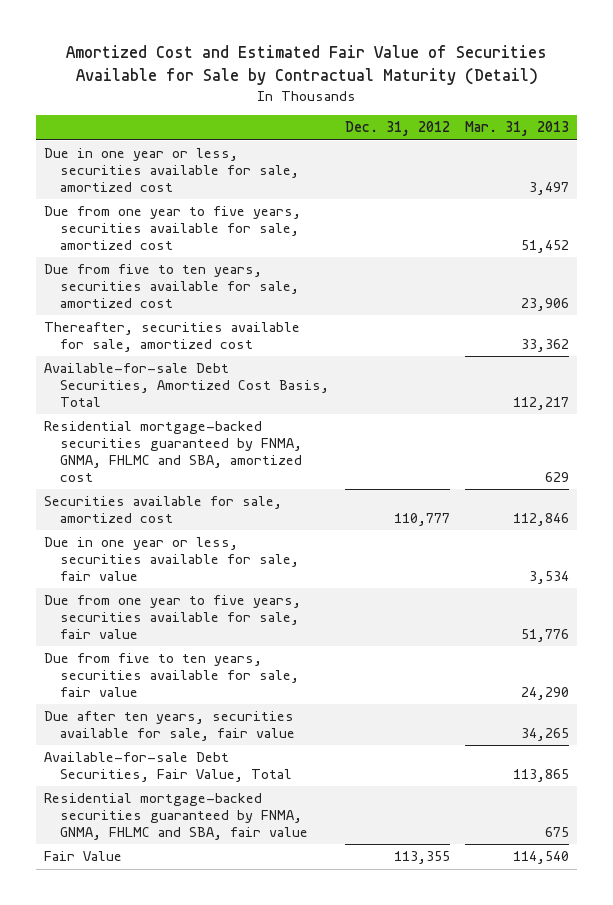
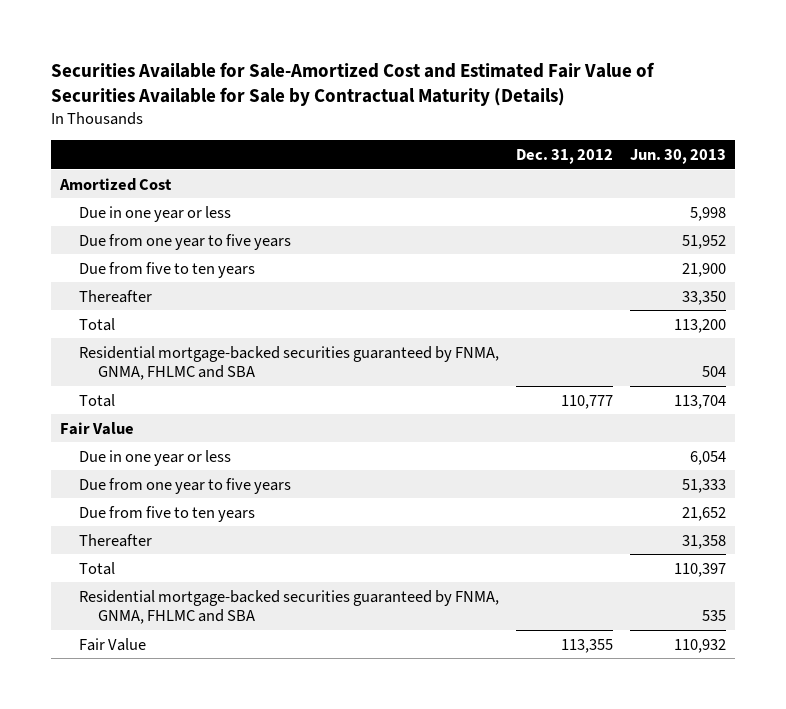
- Amortized Cost and Estimated Fair Value of Securities Available for Sale by Contractual Maturity (Detail)
+ Securities Available for Sale-Amortized Cost and Estimated Fair Value of Securities Available for Sale by Contractual Maturity (Details)
- | Dec. 31, 2012 | Mar. 31, 2013
+ | Dec. 31, 2012 | Jun. 30, 2013
- Due in one year or less, securities available for sale, amortized cost | | 3,497
- Due from one year to five years, securities available for sale, amortized cost | | 51,452
- Due from five to ten years, securities available for sale, amortized cost | | 23,906
- Thereafter, securities available for sale, amortized cost | | 33,362
- Available-for-sale Debt Securities, Amortized Cost Basis, Total | | 112,217
- Residential mortgage-backed securities guaranteed by FNMA, GNMA, FHLMC and SBA, amortized cost | | 629
- Securities available for sale, amortized cost | 110,777 | 112,846
- Due in one year or less, securities available for sale, fair value | | 3,534
- Due from one year to five years, securities available for sale, fair value | | 51,776
- Due from five to ten years, securities available for sale, fair value | | 24,290
- Due after ten years, securities available for sale, fair value | | 34,265
- Available-for-sale Debt Securities, Fair Value, Total | | 113,865
- Residential mortgage-backed securities guaranteed by FNMA, GNMA, FHLMC and SBA, fair value | | 675
+ Amortized Cost
+ Due in one year or less | | 5,998
+ Due from one year to five years | | 51,952
+ Due from five to ten years | | 21,900
+ Thereafter | | 33,350
+ Total | | 113,200
+ Residential mortgage-backed securities guaranteed by FNMA, GNMA, FHLMC and SBA | | 504
+ Total | 110,777 | 113,704
+ Fair Value
+ Due in one year or less | | 6,054
+ Due from one year to five years | | 51,333
+ Due from five to ten years | | 21,652
+ Thereafter | | 31,358
+ Total | | 110,397
+ Residential mortgage-backed securities guaranteed by FNMA, GNMA, FHLMC and SBA | | 535

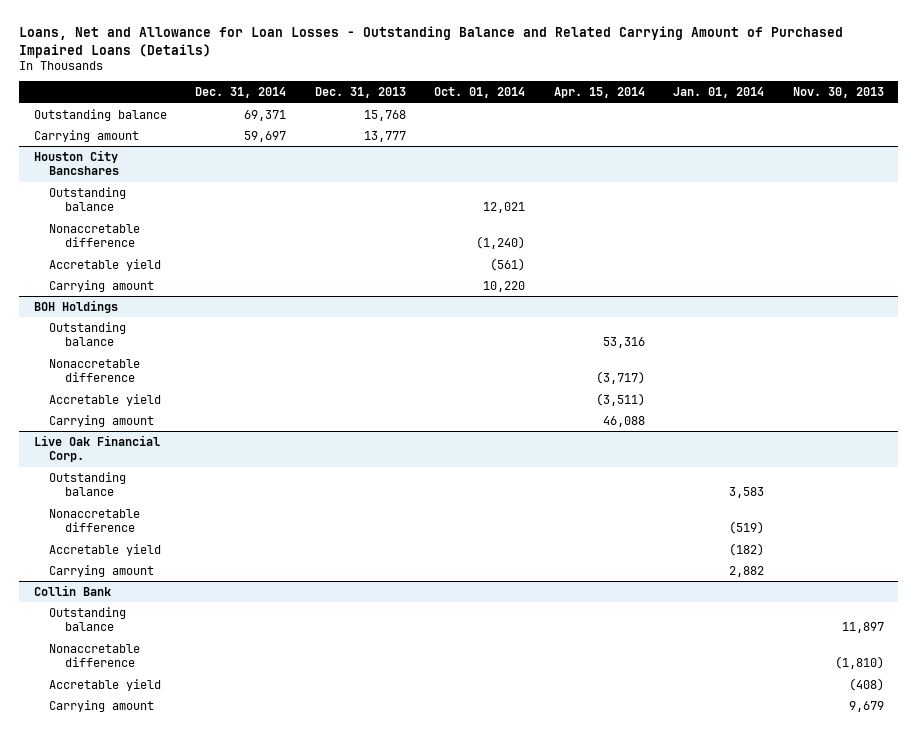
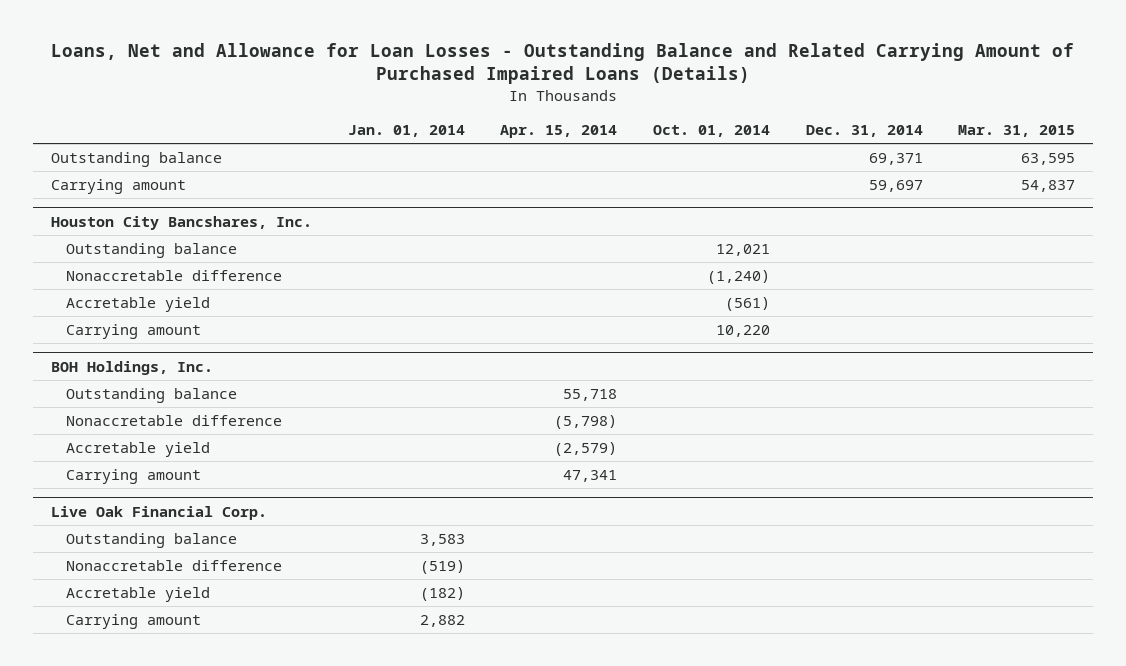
- | Dec. 31, 2014 | Dec. 31, 2013 | Oct. 01, 2014 | Apr. 15, 2014 | Jan. 01, 2014 | Nov. 30, 2013
+ | Jan. 01, 2014 | Apr. 15, 2014 | Oct. 01, 2014 | Dec. 31, 2014 | Mar. 31, 2015
- Houston City Bancshares
+ Houston City Bancshares, Inc.
- BOH Holdings
- Outstanding balance | | | | 53,316 | |
- Nonaccretable difference | | | | (3,717) | |
- Accretable yield | | | | (3,511) | |
- Carrying amount | | | | 46,088 | |
+ BOH Holdings, Inc.
+ Outstanding balance | | 55,718 | | |
+ Nonaccretable difference | | (5,798) | | |
+ Accretable yield | | (2,579) | | |
+ Carrying amount | | 47,341 | | |
- Collin Bank
- Outstanding balance | | | | | | 11,897
- Nonaccretable difference | | | | | | (1,810)
- Accretable yield | | | | | | (408)
- Carrying amount | | | | | | 9,679

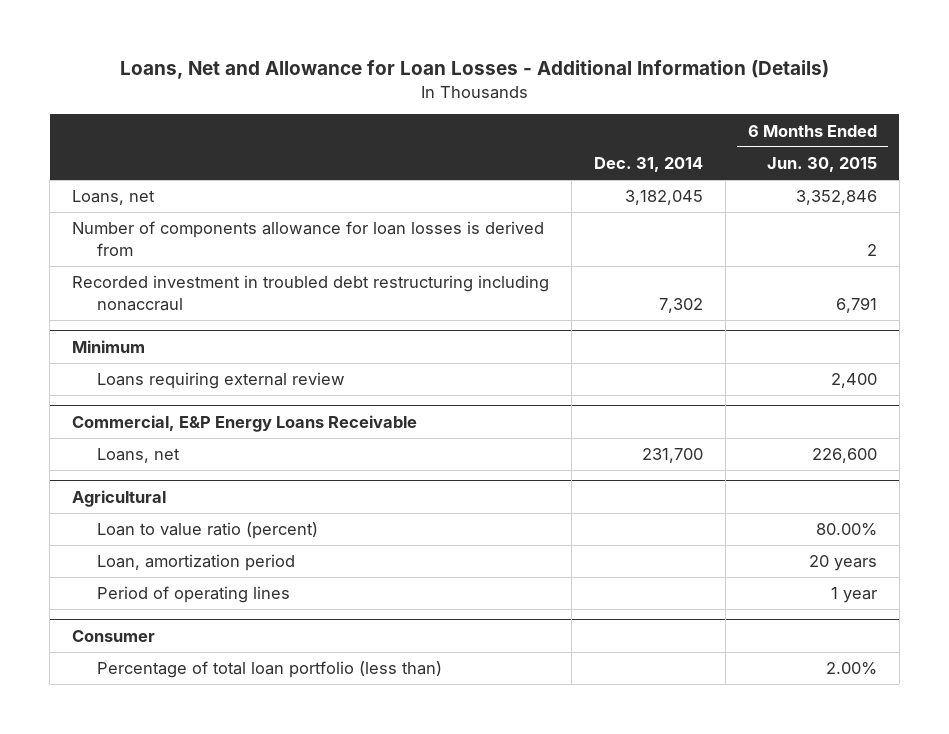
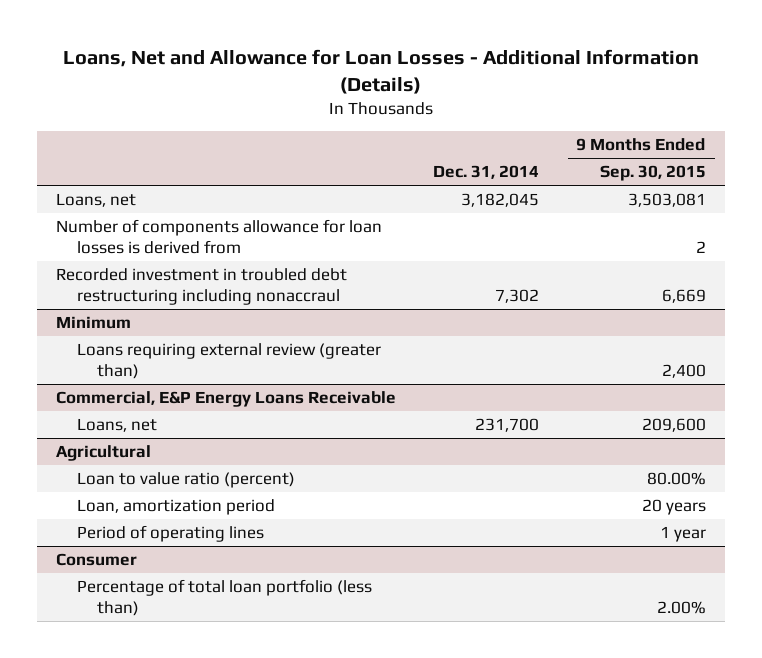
- | Dec. 31, 2014 | 6 Months Ended Jun. 30, 2015
+ | Dec. 31, 2014 | 9 Months Ended Sep. 30, 2015
@ Minimum
- Loans requiring external review | | 2,400
+ Loans requiring external review (greater than) | | 2,400

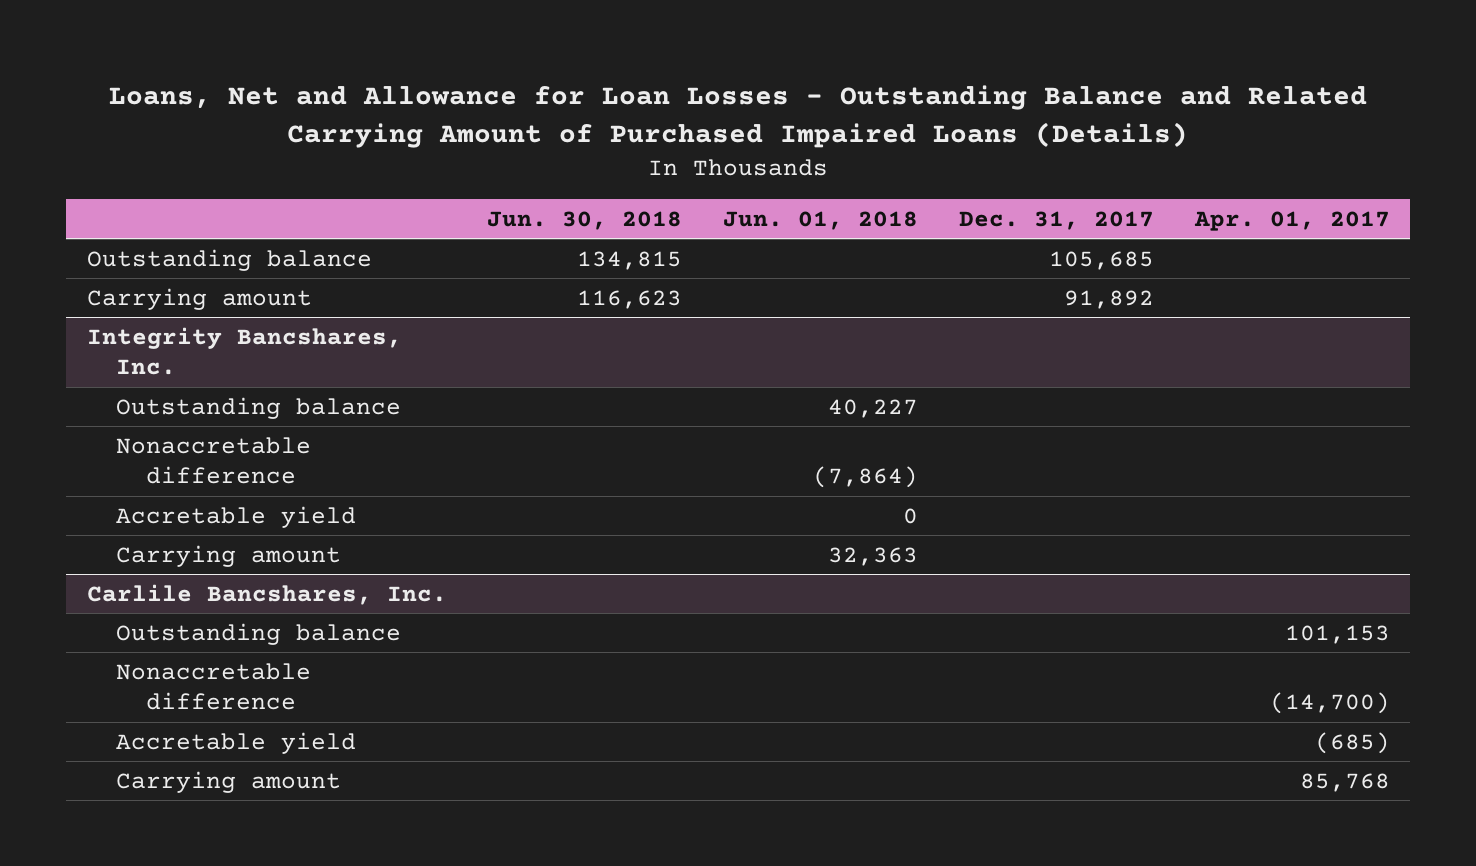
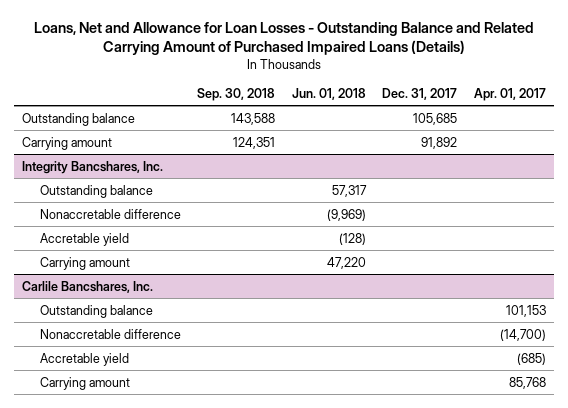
- | Jun. 30, 2018 | Jun. 01, 2018 | Dec. 31, 2017 | Apr. 01, 2017
+ | Sep. 30, 2018 | Jun. 01, 2018 | Dec. 31, 2017 | Apr. 01, 2017
@ Integrity Bancshares, Inc.
- Outstanding balance | | 40,227 | |
- Nonaccretable difference | | (7,864) | |
- Accretable yield | | 0 | |
- Carrying amount | | 32,363 | |
+ Outstanding balance | | 57,317 | |
+ Nonaccretable difference | | (9,969) | |
+ Accretable yield | | (128) | |
+ Carrying amount | | 47,220 | |

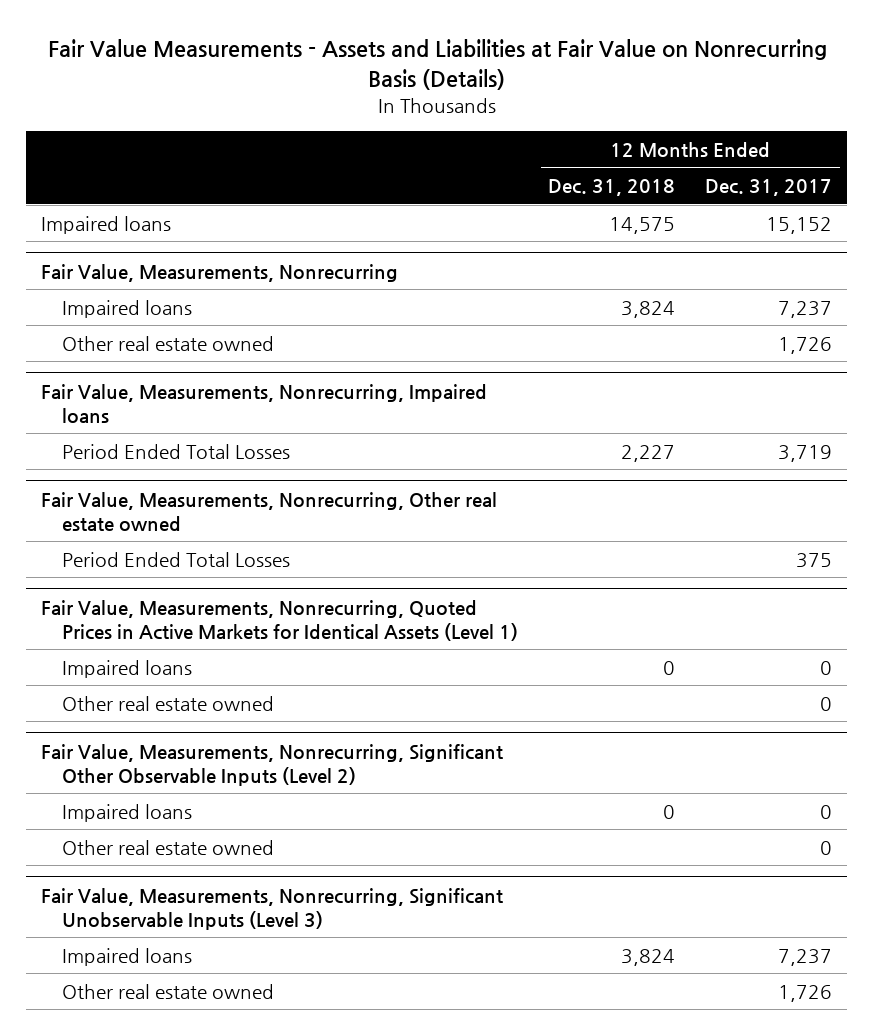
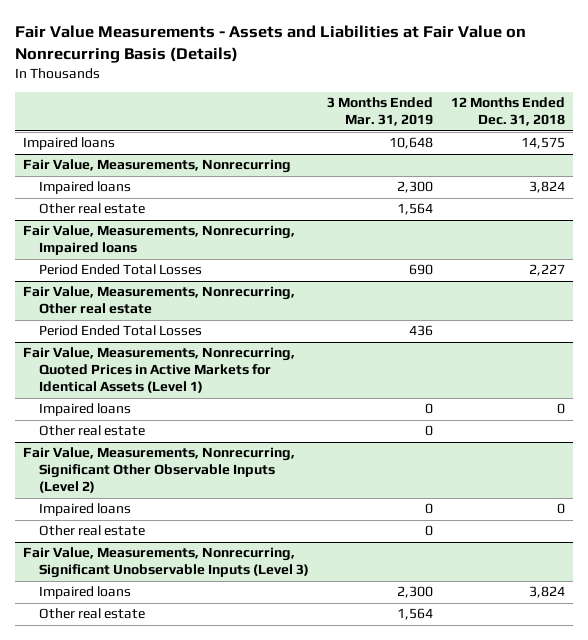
- | 12 Months Ended Dec. 31, 2018 | 12 Months Ended Dec. 31, 2017
+ | 3 Months Ended Mar. 31, 2019 | 12 Months Ended Dec. 31, 2018
@ Fair Value, Measurements, Nonrecurring
- Other real estate owned | | 1,726
+ Other real estate | 1,564 |
- Fair Value, Measurements, Nonrecurring, Other real estate owned
+ Fair Value, Measurements, Nonrecurring, Other real estate
@ Fair Value, Measurements, Nonrecurring, Quoted Prices in Active Markets for Identical Assets (Level 1)
- Other real estate owned | | 0
+ Other real estate | 0 |
@ Fair Value, Measurements, Nonrecurring, Significant Other Observable Inputs (Level 2)
- Other real estate owned | | 0
+ Other real estate | 0 |
@ Fair Value, Measurements, Nonrecurring, Significant Unobservable Inputs (Level 3)
- Other real estate owned | | 1,726
+ Other real estate | 1,564 |

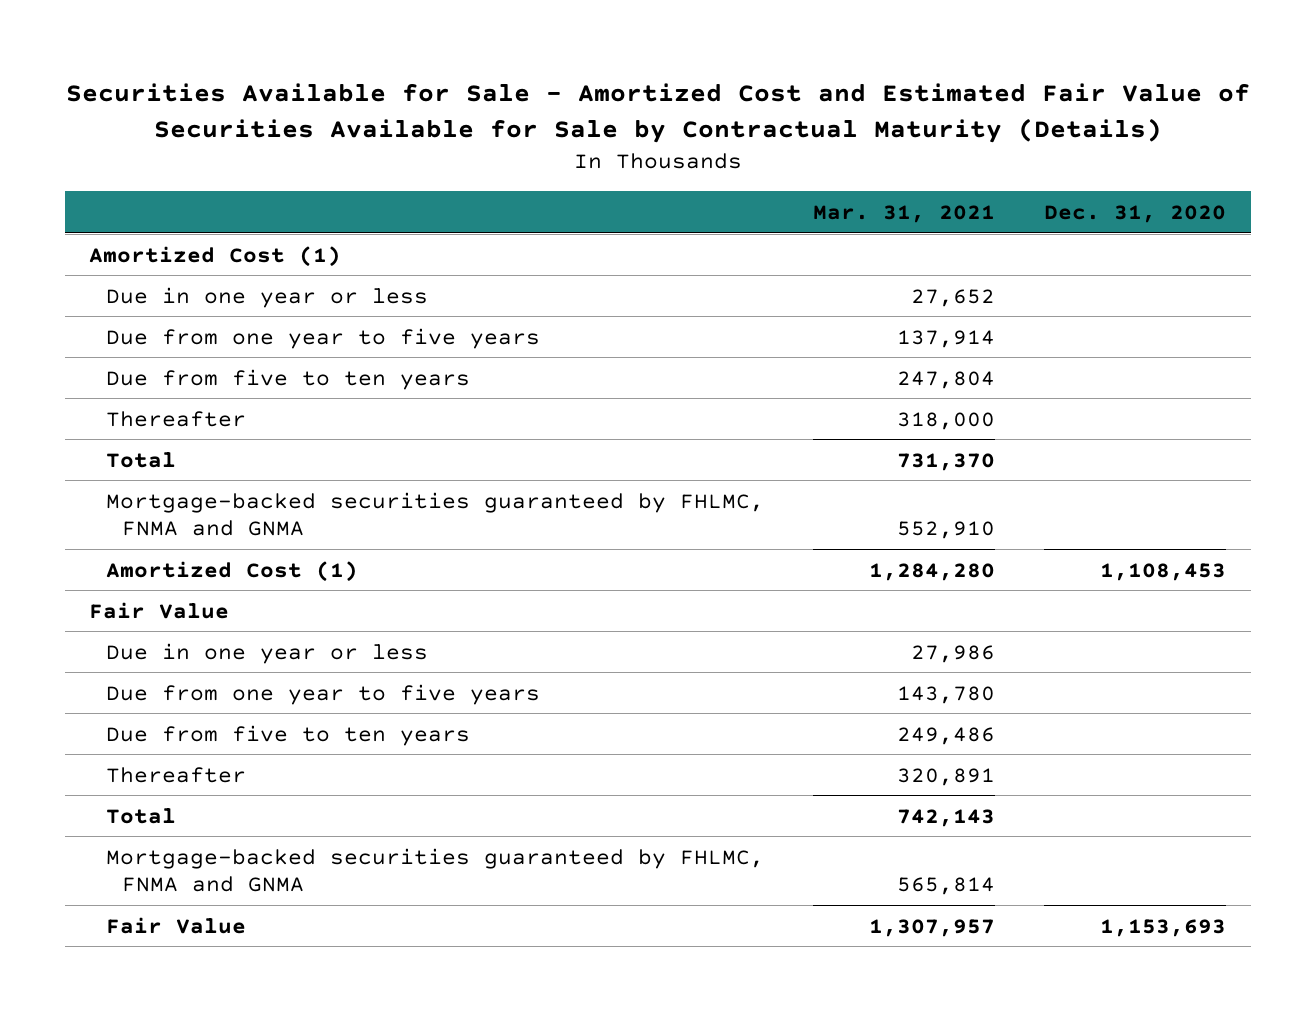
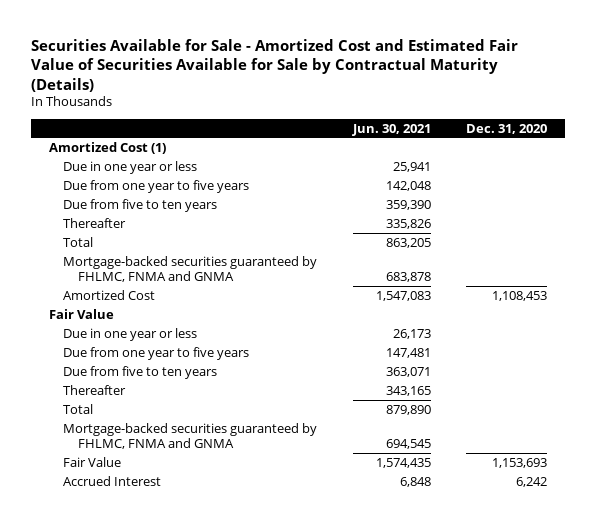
- | Mar. 31, 2021 | Dec. 31, 2020
+ | Jun. 30, 2021 | Dec. 31, 2020
- Amortized Cost (1) | 1,284,280 | 1,108,453
+ Amortized Cost | 1,547,083 | 1,108,453
+ Accrued Interest | 6,848 | 6,242

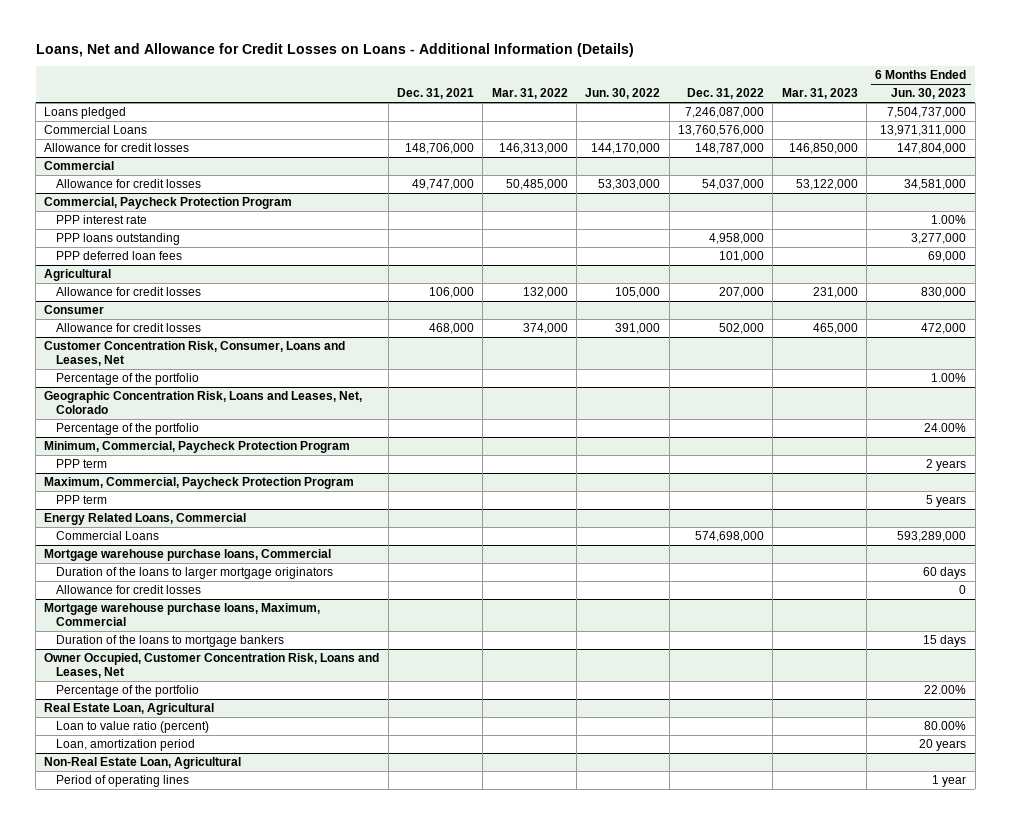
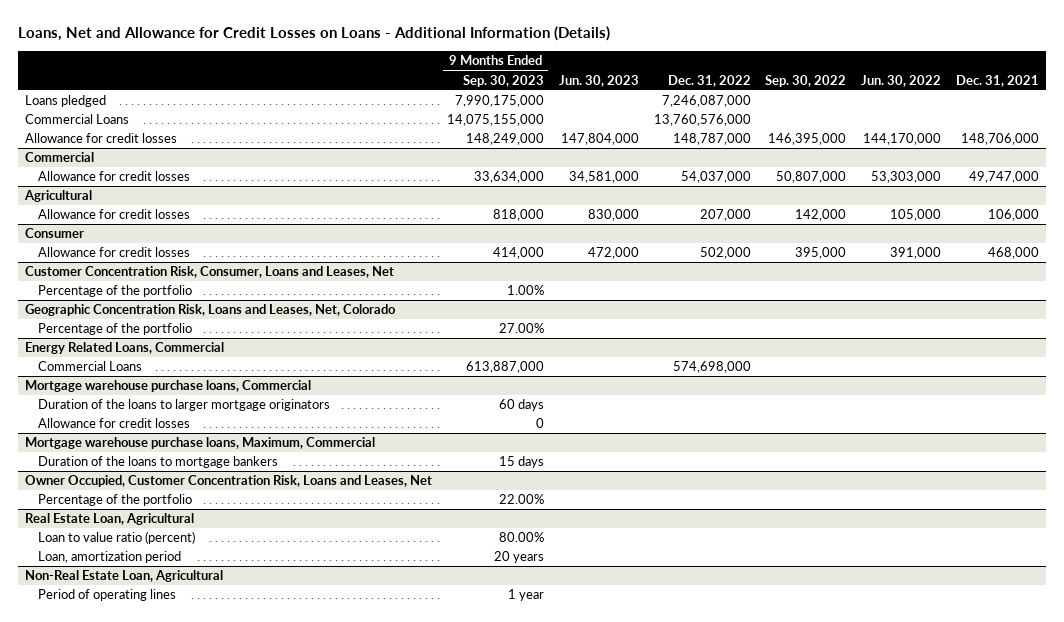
- | Dec. 31, 2021 | Mar. 31, 2022 | Jun. 30, 2022 | Dec. 31, 2022 | Mar. 31, 2023 | 6 Months Ended Jun. 30, 2023
+ | 9 Months Ended Sep. 30, 2023 | Jun. 30, 2023 | Dec. 31, 2022 | Sep. 30, 2022 | Jun. 30, 2022 | Dec. 31, 2021
- Commercial, Paycheck Protection Program
- PPP interest rate | | | | | | 1.00%
- PPP loans outstanding | | | | 4,958,000 | | 3,277,000
- PPP deferred loan fees | | | | 101,000 | | 69,000
- Minimum, Commercial, Paycheck Protection Program
- PPP term | | | | | | 2 years
- Maximum, Commercial, Paycheck Protection Program
- PPP term | | | | | | 5 years

